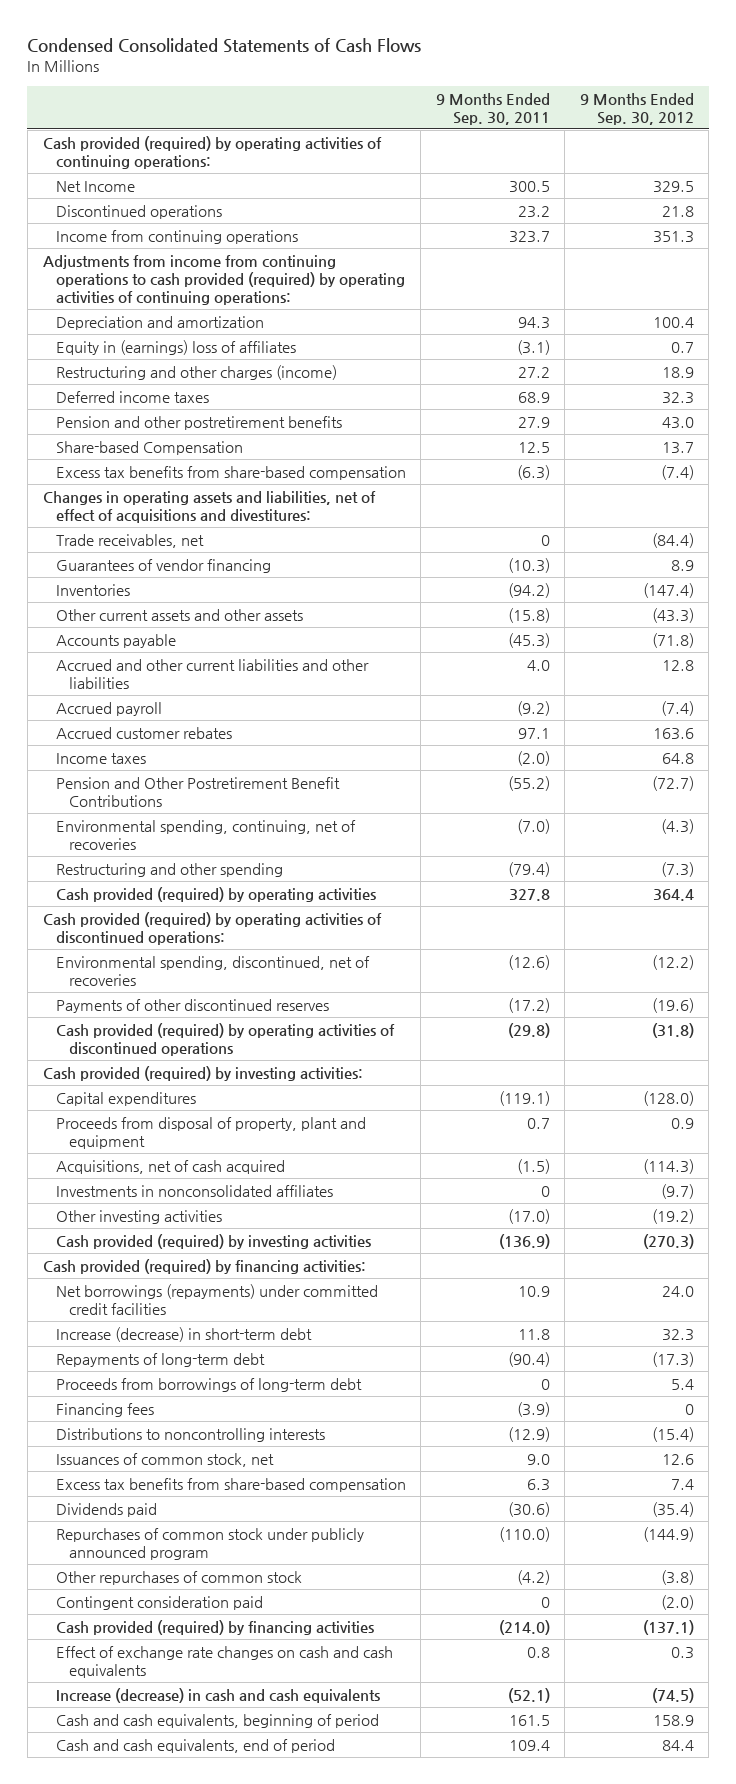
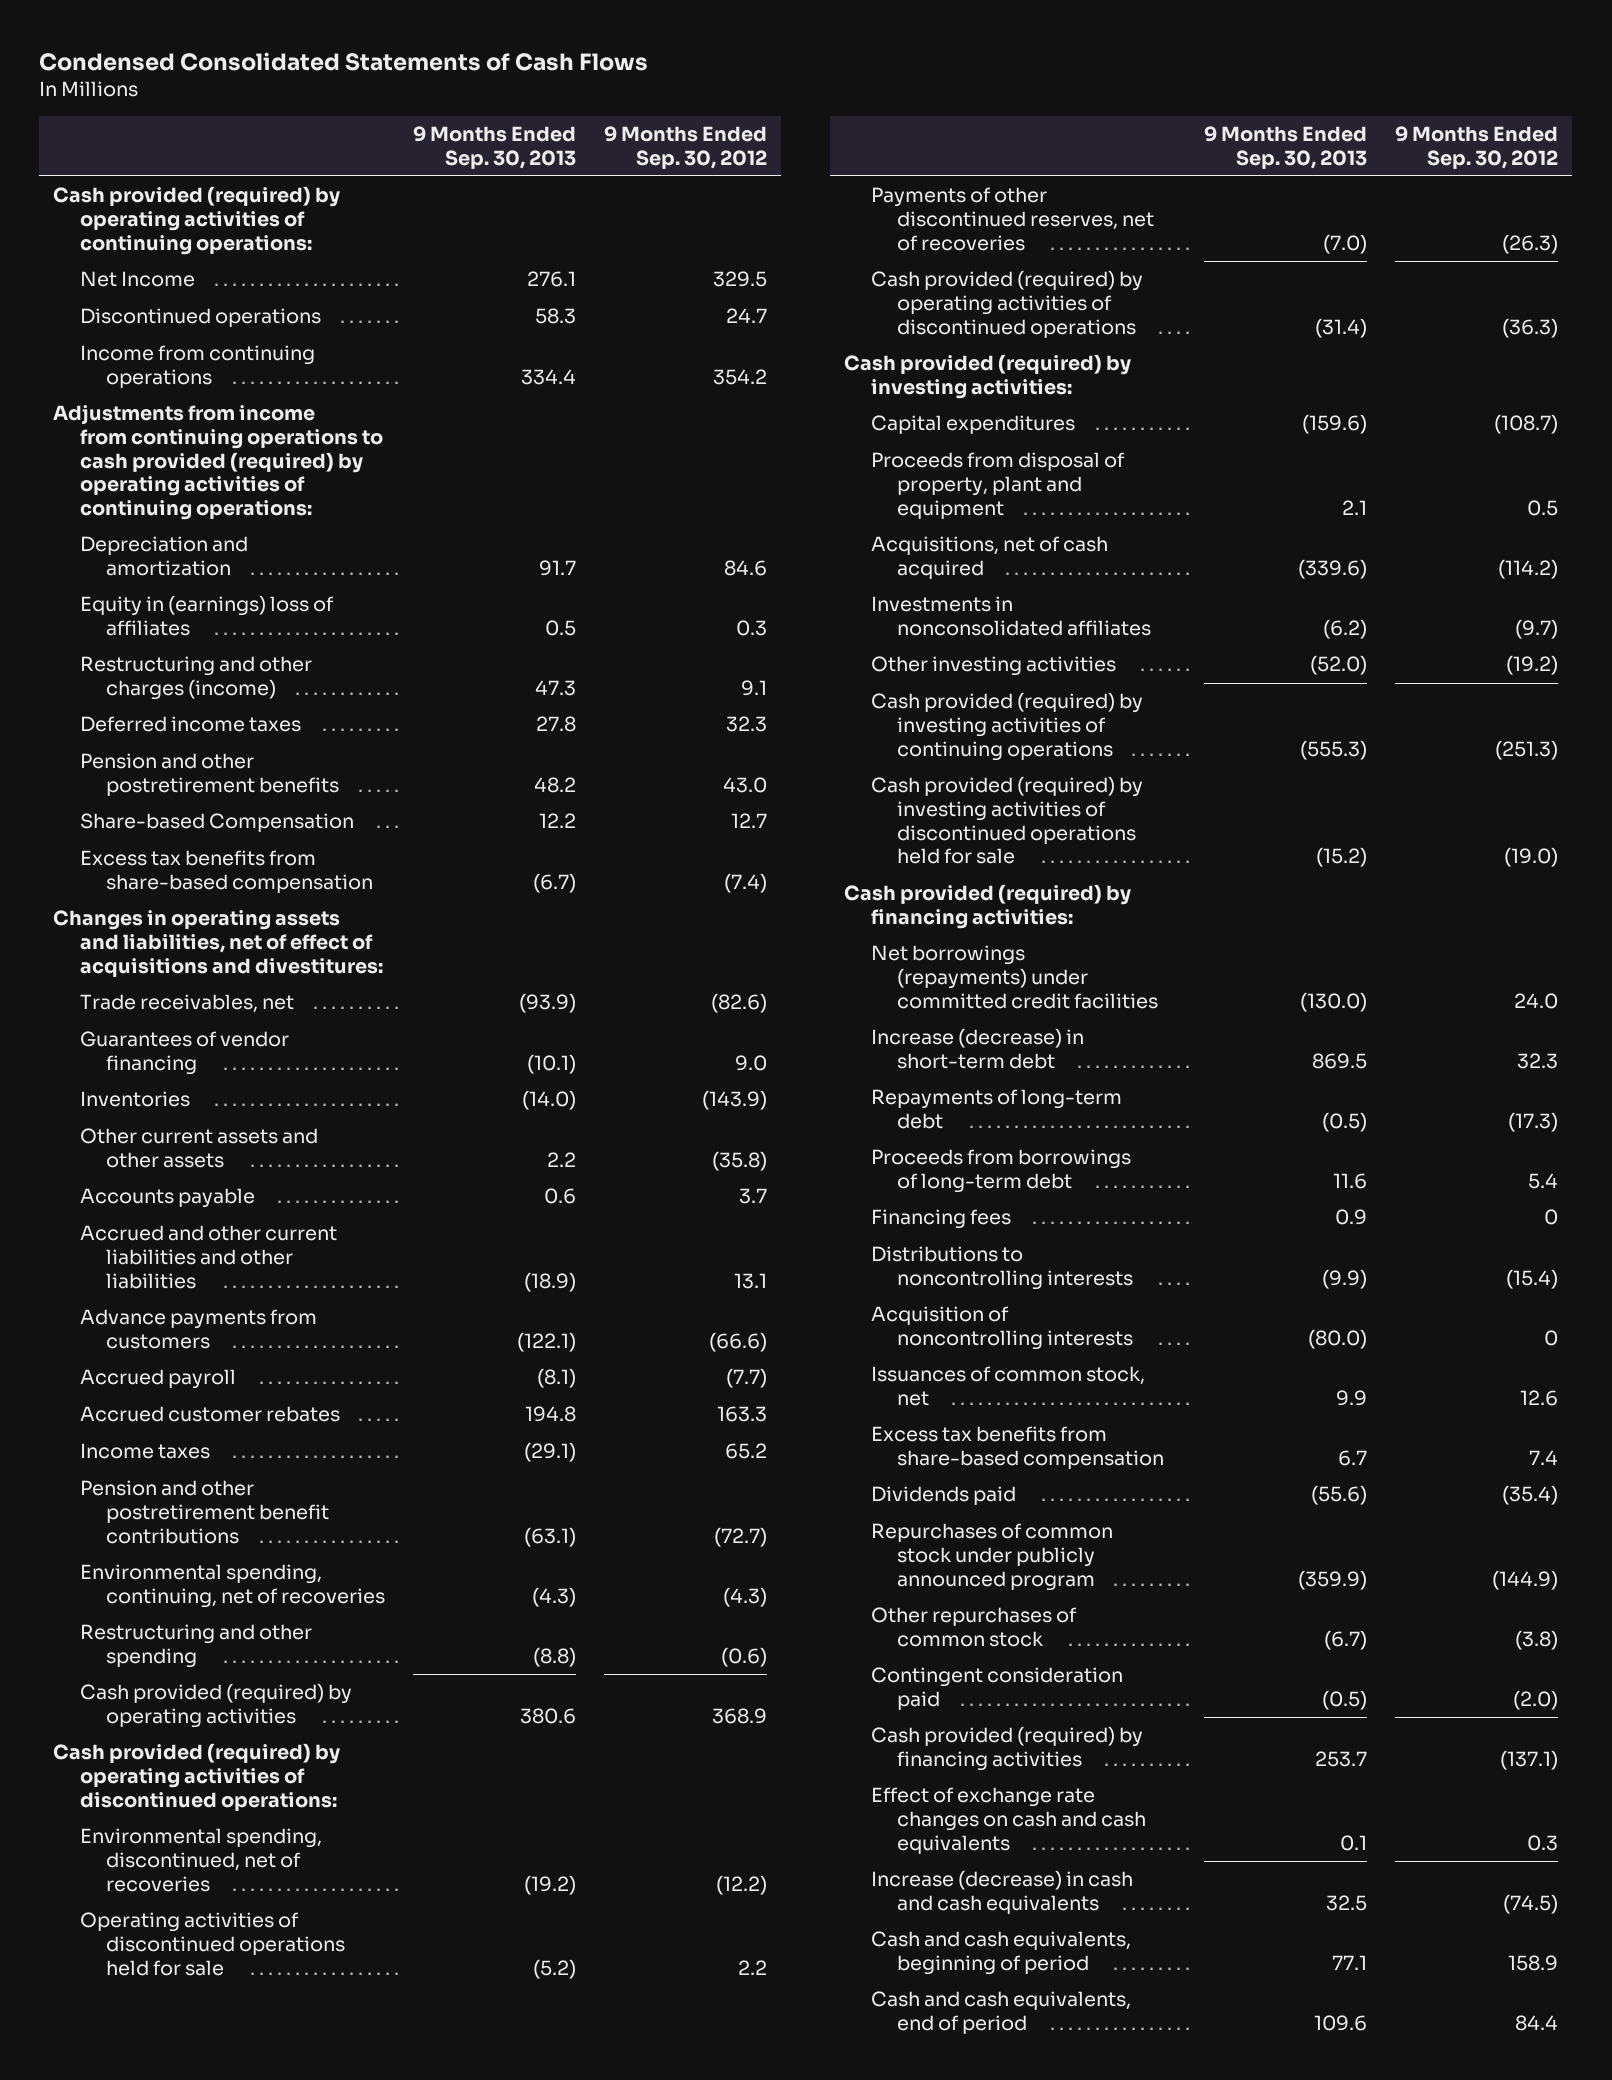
- | 9 Months Ended Sep. 30, 2011 | 9 Months Ended Sep. 30, 2012
+ | 9 Months Ended Sep. 30, 2013 | 9 Months Ended Sep. 30, 2012
- Discontinued operations | 23.2 | 21.8
- Income from continuing operations | 323.7 | 351.3
+ Discontinued operations | 58.3 | 24.7
+ Income from continuing operations | 334.4 | 354.2
- Depreciation and amortization | 94.3 | 100.4
- Equity in (earnings) loss of affiliates | (3.1) | 0.7
- Restructuring and other charges (income) | 27.2 | 18.9
+ Depreciation and amortization | 91.7 | 84.6
+ Equity in (earnings) loss of affiliates | 0.5 | 0.3
+ Restructuring and other charges (income) | 47.3 | 9.1
- Share-based Compensation | 12.5 | 13.7
+ Share-based Compensation | 12.2 | 12.7
- Trade receivables, net | 0 | (84.4)
- Guarantees of vendor financing | (10.3) | 8.9
- Inventories | (94.2) | (147.4)
- Other current assets and other assets | (15.8) | (43.3)
- Accounts payable | (45.3) | (71.8)
- Accrued and other current liabilities and other liabilities | 4.0 | 12.8
- Accrued payroll | (9.2) | (7.4)
- Accrued customer rebates | 97.1 | 163.6
- Income taxes | (2.0) | 64.8
- Pension and Other Postretirement Benefit Contributions | (55.2) | (72.7)
+ Trade receivables, net | (93.9) | (82.6)
+ Guarantees of vendor financing | (10.1) | 9.0
+ Inventories | (14.0) | (143.9)
+ Other current assets and other assets | 2.2 | (35.8)
+ Accounts payable | 0.6 | 3.7
+ Accrued and other current liabilities and other liabilities | (18.9) | 13.1
+ Advance payments from customers | (122.1) | (66.6)
+ Accrued payroll | (8.1) | (7.7)
+ Accrued customer rebates | 194.8 | 163.3
+ Income taxes | (29.1) | 65.2
+ Pension and other postretirement benefit contributions | (63.1) | (72.7)
- Restructuring and other spending | (79.4) | (7.3)
- Cash provided (required) by operating activities | 327.8 | 364.4
+ Restructuring and other spending | (8.8) | (0.6)
+ Cash provided (required) by operating activities | 380.6 | 368.9
- Payments of other discontinued reserves | (17.2) | (19.6)
- Cash provided (required) by operating activities of discontinued operations | (29.8) | (31.8)
+ Operating activities of discontinued operations held for sale | (5.2) | 2.2
+ Payments of other discontinued reserves, net of recoveries | (7.0) | (26.3)
+ Cash provided (required) by operating activities of discontinued operations | (31.4) | (36.3)
- Capital expenditures | (119.1) | (128.0)
- Proceeds from disposal of property, plant and equipment | 0.7 | 0.9
- Acquisitions, net of cash acquired | (1.5) | (114.3)
+ Capital expenditures | (159.6) | (108.7)
+ Proceeds from disposal of property, plant and equipment | 2.1 | 0.5
+ Acquisitions, net of cash acquired | (339.6) | (114.2)
- Cash provided (required) by investing activities | (136.9) | (270.3)
+ Cash provided (required) by investing activities of continuing operations | (555.3) | (251.3)
+ Cash provided (required) by investing activities of discontinued operations held for sale | (15.2) | (19.0)
+ Acquisition of noncontrolling interests | (80.0) | 0

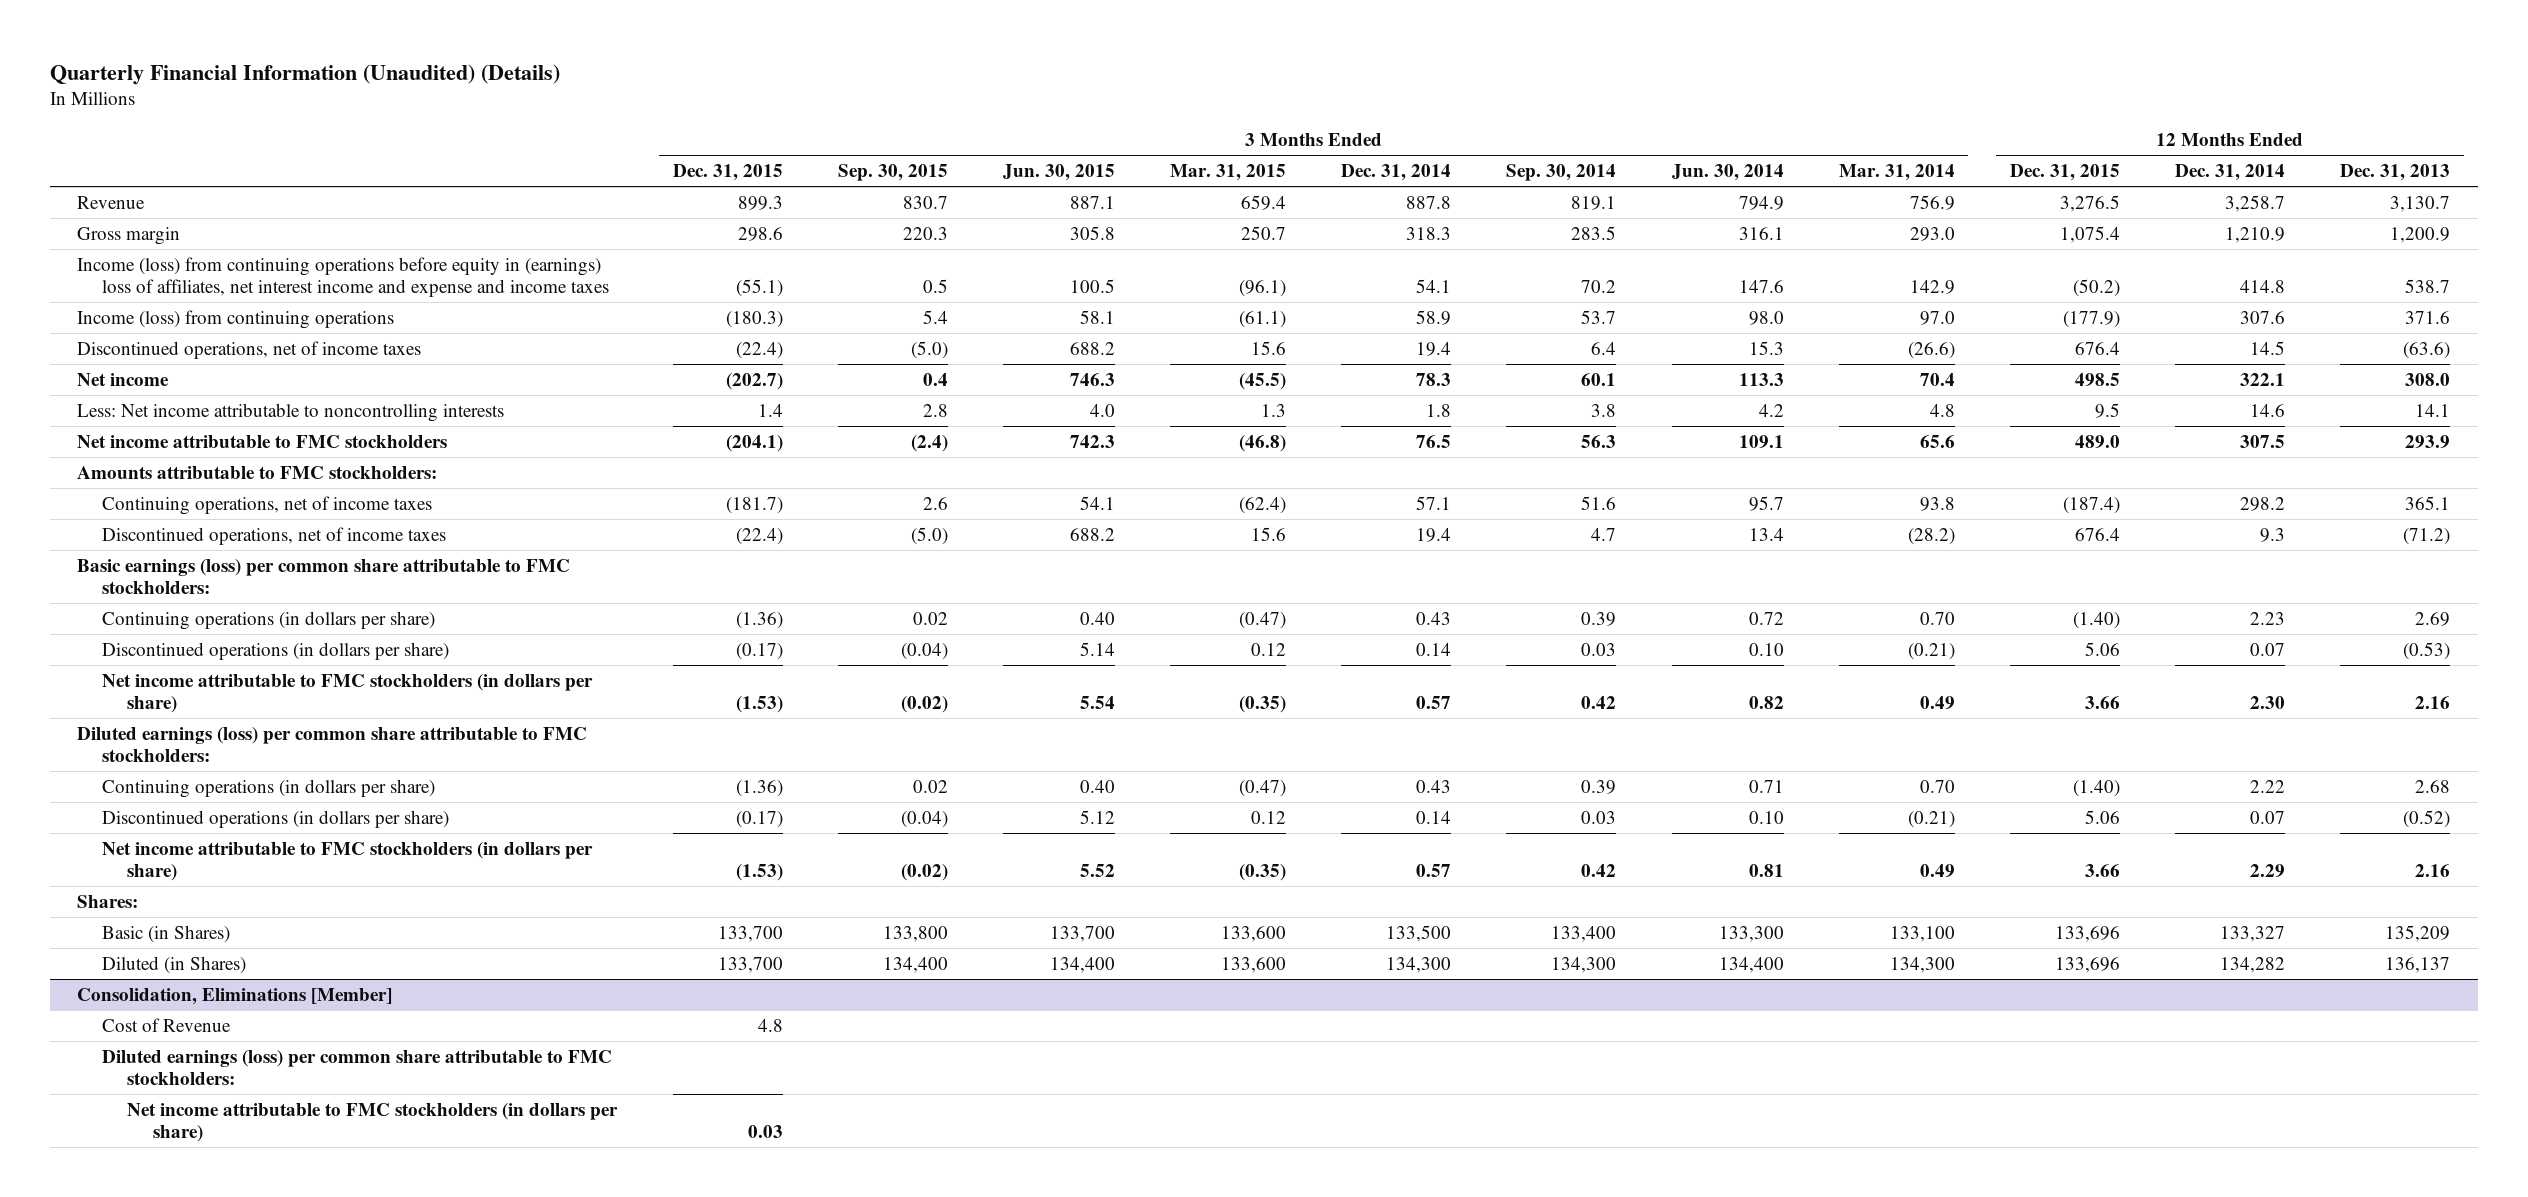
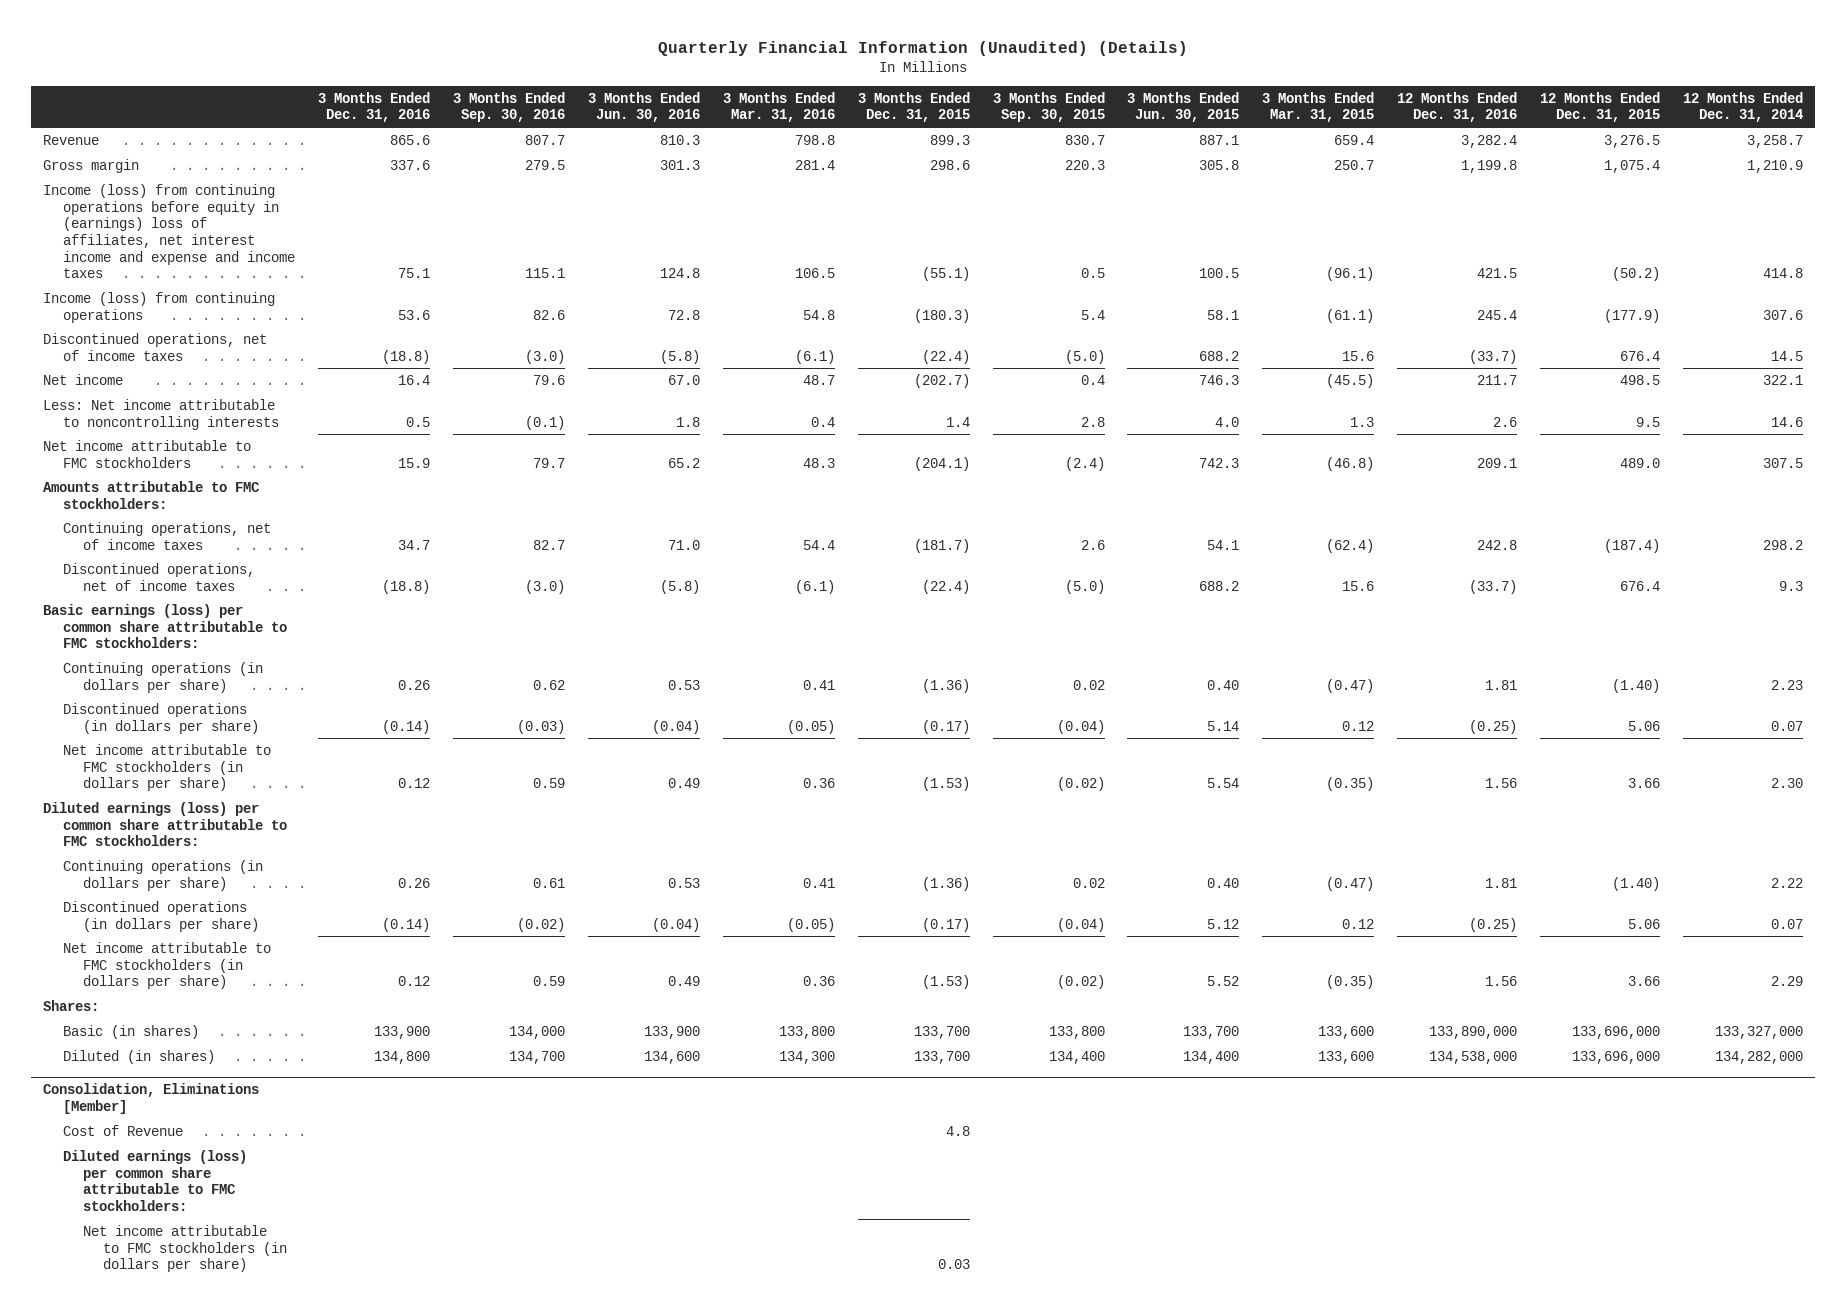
- | 3 Months Ended Dec. 31, 2015 | 3 Months Ended Sep. 30, 2015 | 3 Months Ended Jun. 30, 2015 | 3 Months Ended Mar. 31, 2015 | 3 Months Ended Dec. 31, 2014 | 3 Months Ended Sep. 30, 2014 | 3 Months Ended Jun. 30, 2014 | 3 Months Ended Mar. 31, 2014 | 12 Months Ended Dec. 31, 2015 | 12 Months Ended Dec. 31, 2014 | 12 Months Ended Dec. 31, 2013
+ | 3 Months Ended Dec. 31, 2016 | 3 Months Ended Sep. 30, 2016 | 3 Months Ended Jun. 30, 2016 | 3 Months Ended Mar. 31, 2016 | 3 Months Ended Dec. 31, 2015 | 3 Months Ended Sep. 30, 2015 | 3 Months Ended Jun. 30, 2015 | 3 Months Ended Mar. 31, 2015 | 12 Months Ended Dec. 31, 2016 | 12 Months Ended Dec. 31, 2015 | 12 Months Ended Dec. 31, 2014
- Basic (in Shares) | 133,700 | 133,800 | 133,700 | 133,600 | 133,500 | 133,400 | 133,300 | 133,100 | 133,696 | 133,327 | 135,209
- Diluted (in Shares) | 133,700 | 134,400 | 134,400 | 133,600 | 134,300 | 134,300 | 134,400 | 134,300 | 133,696 | 134,282 | 136,137
+ Basic (in shares) | 133,900 | 134,000 | 133,900 | 133,800 | 133,700 | 133,800 | 133,700 | 133,600 | 133,890,000 | 133,696,000 | 133,327,000
+ Diluted (in shares) | 134,800 | 134,700 | 134,600 | 134,300 | 133,700 | 134,400 | 134,400 | 133,600 | 134,538,000 | 133,696,000 | 134,282,000

